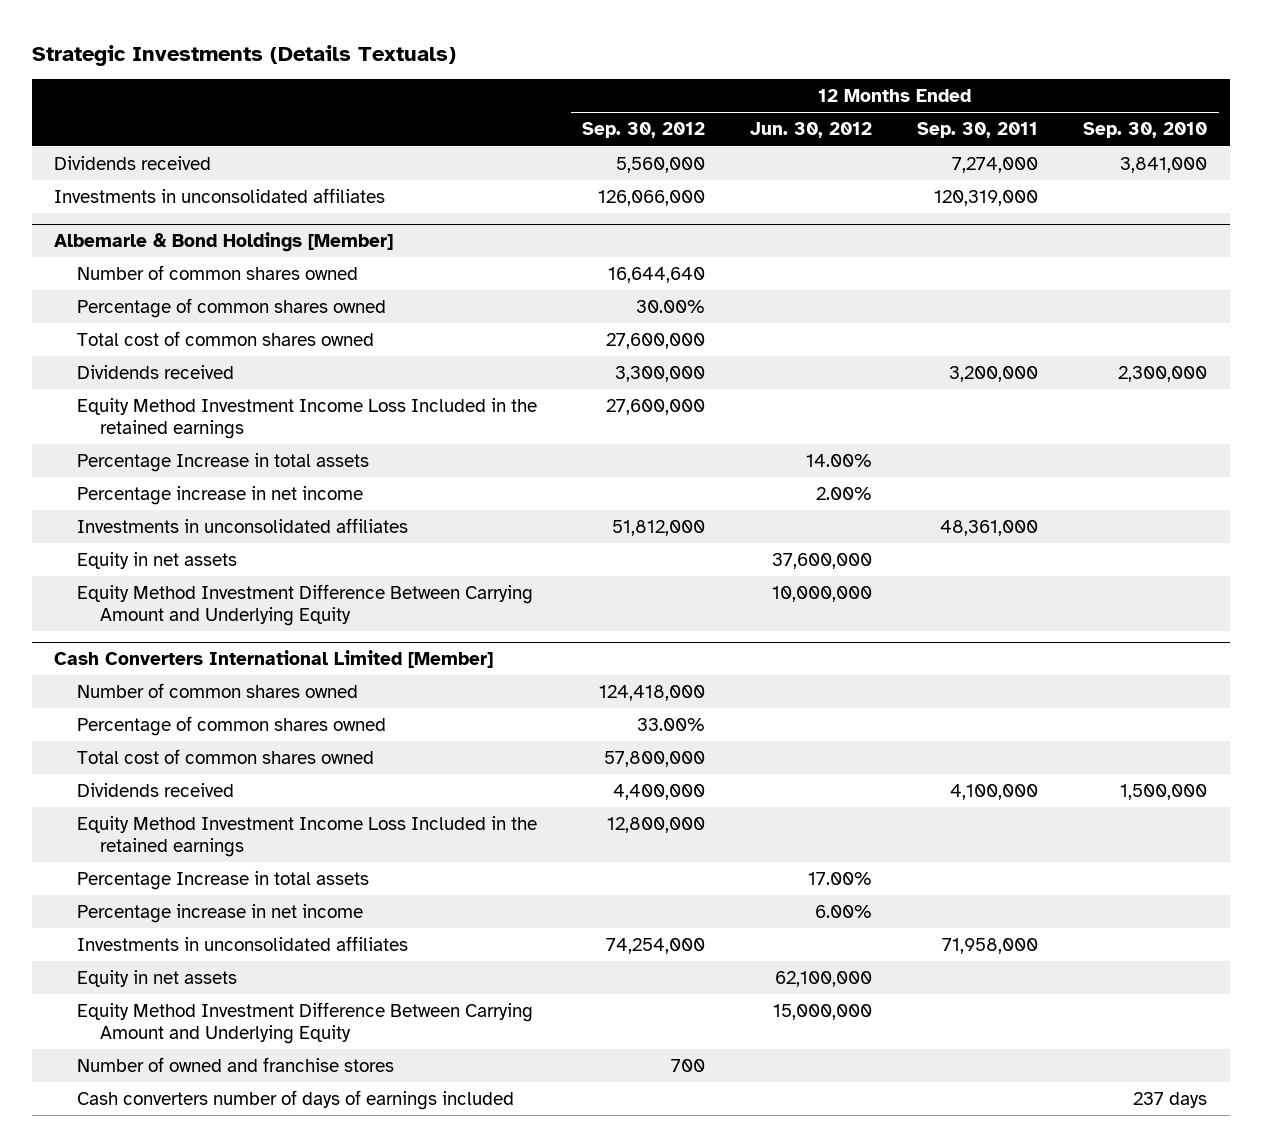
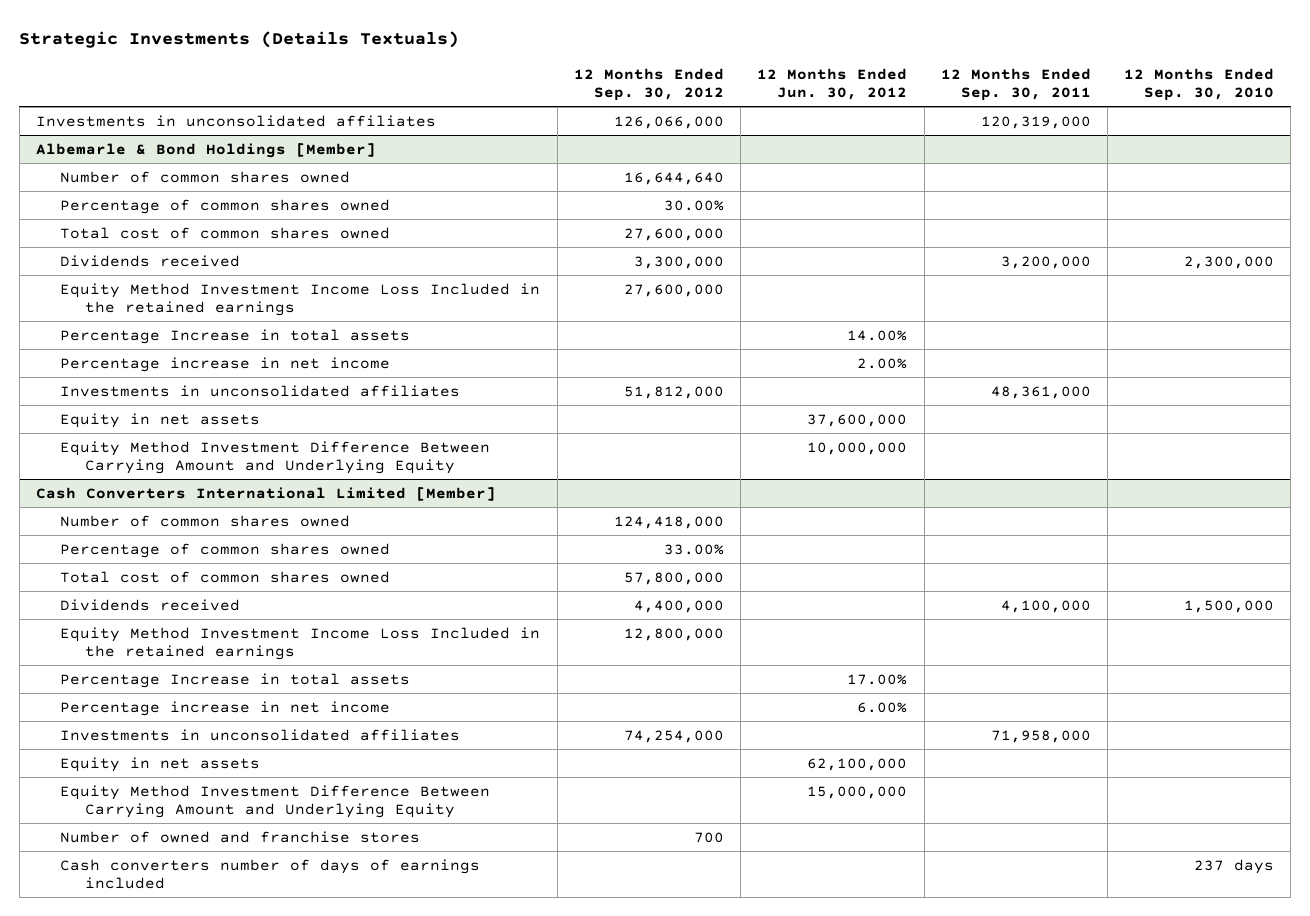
- Dividends received | 5,560,000 | | 7,274,000 | 3,841,000

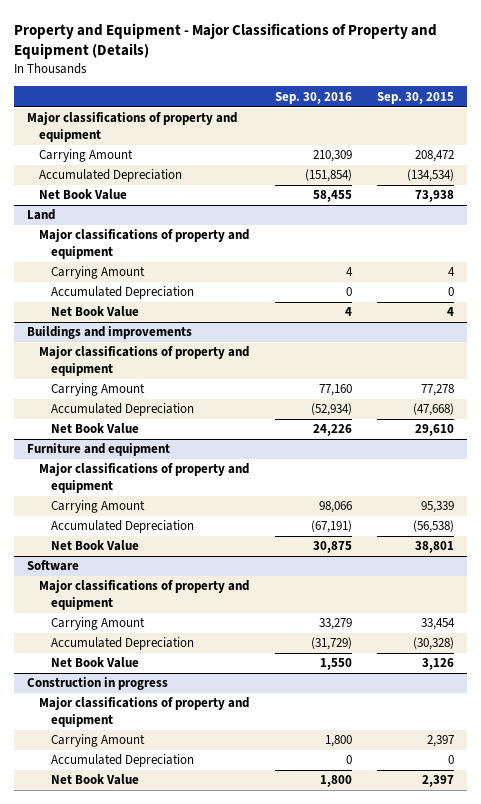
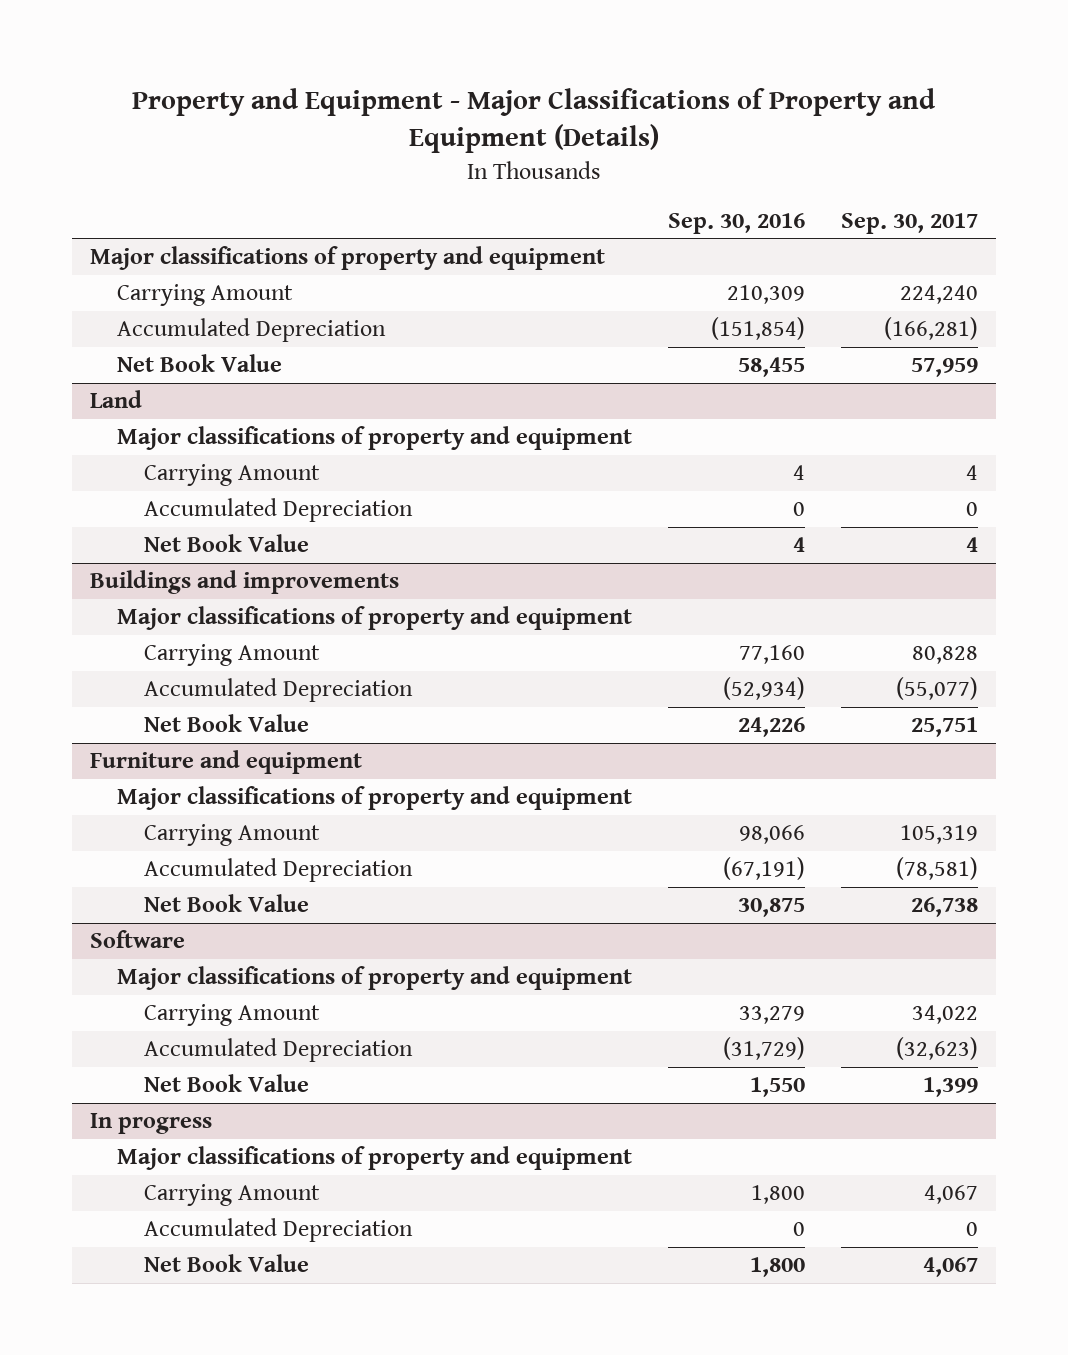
- | Sep. 30, 2016 | Sep. 30, 2015
+ | Sep. 30, 2016 | Sep. 30, 2017
- Construction in progress
+ In progress

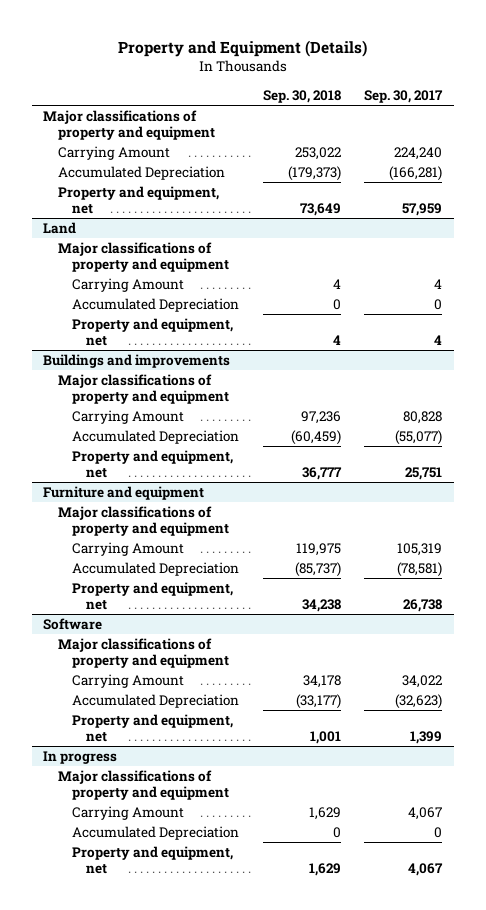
- Property and Equipment - Major Classifications of Property and Equipment (Details)
+ Property and Equipment (Details)
- | Sep. 30, 2016 | Sep. 30, 2017
+ | Sep. 30, 2018 | Sep. 30, 2017
- Net Book Value | 58,455 | 57,959
+ Property and equipment, net | 73,649 | 57,959
@ Land
- Net Book Value | 4 | 4
+ Property and equipment, net | 4 | 4
@ Buildings and improvements
- Net Book Value | 24,226 | 25,751
+ Property and equipment, net | 36,777 | 25,751
@ Furniture and equipment
- Net Book Value | 30,875 | 26,738
+ Property and equipment, net | 34,238 | 26,738
@ Software
- Net Book Value | 1,550 | 1,399
+ Property and equipment, net | 1,001 | 1,399
@ In progress
- Net Book Value | 1,800 | 4,067
+ Property and equipment, net | 1,629 | 4,067

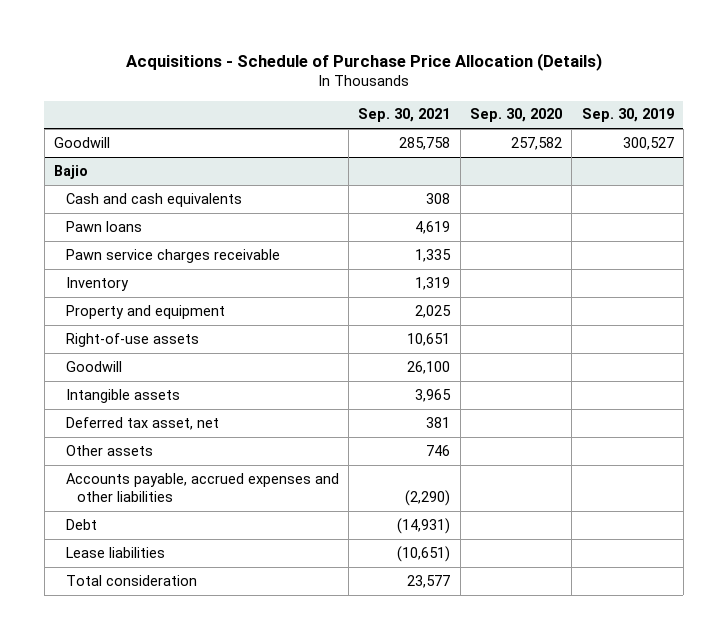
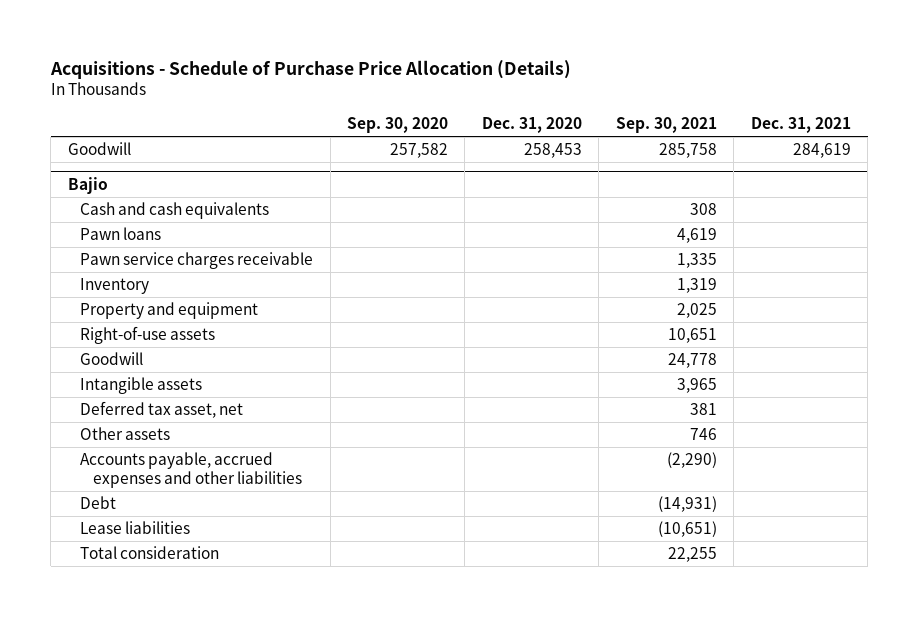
- | Sep. 30, 2021 | Sep. 30, 2020 | Sep. 30, 2019
+ | Sep. 30, 2020 | Dec. 31, 2020 | Sep. 30, 2021 | Dec. 31, 2021
@ Bajio
- Goodwill | 26,100 | |
+ Goodwill | | | 24,778 |
- Total consideration | 23,577 | |
+ Total consideration | | | 22,255 |

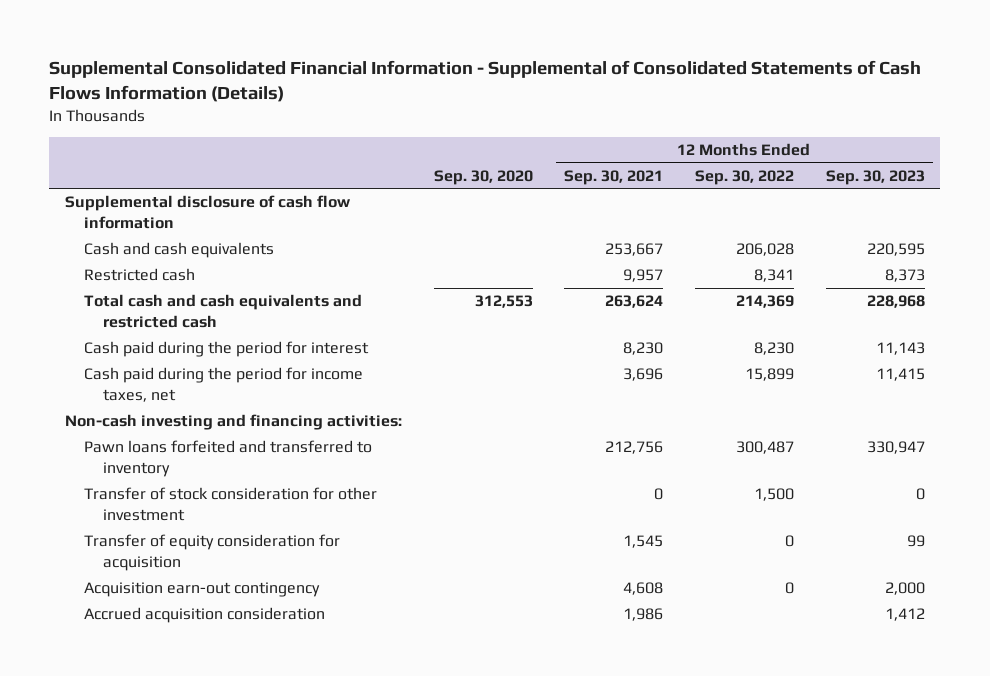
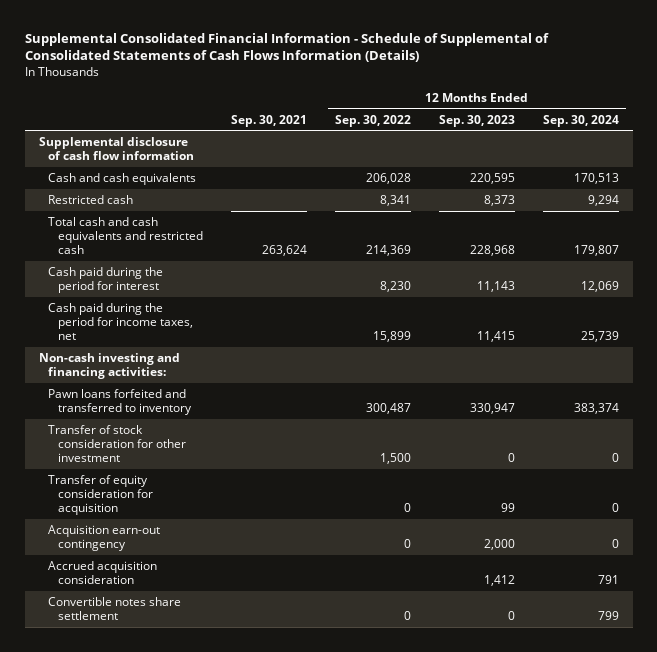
- Supplemental Consolidated Financial Information - Supplemental of Consolidated Statements of Cash Flows Information (Details)
+ Supplemental Consolidated Financial Information - Schedule of Supplemental of Consolidated Statements of Cash Flows Information (Details)
- | Sep. 30, 2020 | 12 Months Ended Sep. 30, 2021 | 12 Months Ended Sep. 30, 2022 | 12 Months Ended Sep. 30, 2023
+ | Sep. 30, 2021 | 12 Months Ended Sep. 30, 2022 | 12 Months Ended Sep. 30, 2023 | 12 Months Ended Sep. 30, 2024
+ Convertible notes share settlement | | 0 | 0 | 799

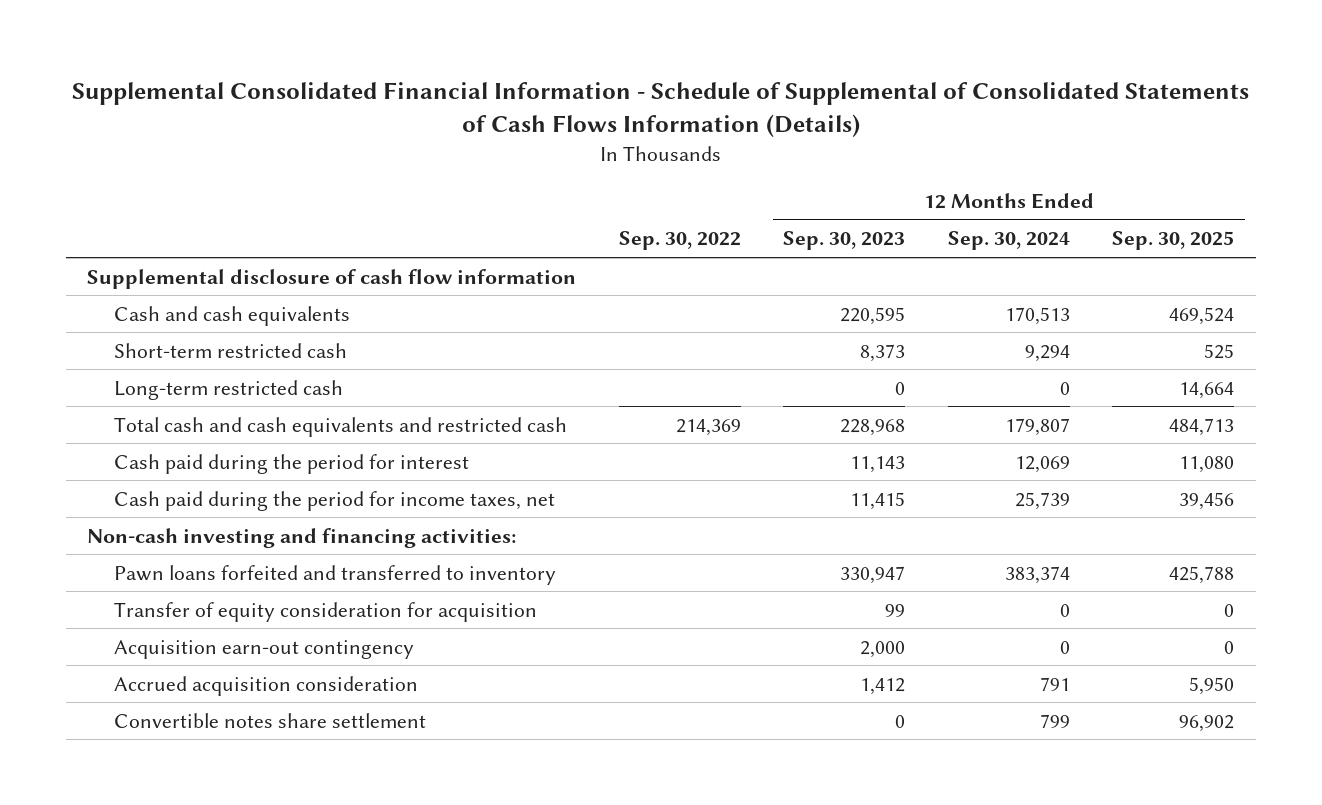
- | Sep. 30, 2021 | 12 Months Ended Sep. 30, 2022 | 12 Months Ended Sep. 30, 2023 | 12 Months Ended Sep. 30, 2024
+ | Sep. 30, 2022 | 12 Months Ended Sep. 30, 2023 | 12 Months Ended Sep. 30, 2024 | 12 Months Ended Sep. 30, 2025
- Restricted cash | | 8,341 | 8,373 | 9,294
+ Short-term restricted cash | | 8,373 | 9,294 | 525
+ Long-term restricted cash | | 0 | 0 | 14,664
- Transfer of stock consideration for other investment | | 1,500 | 0 | 0

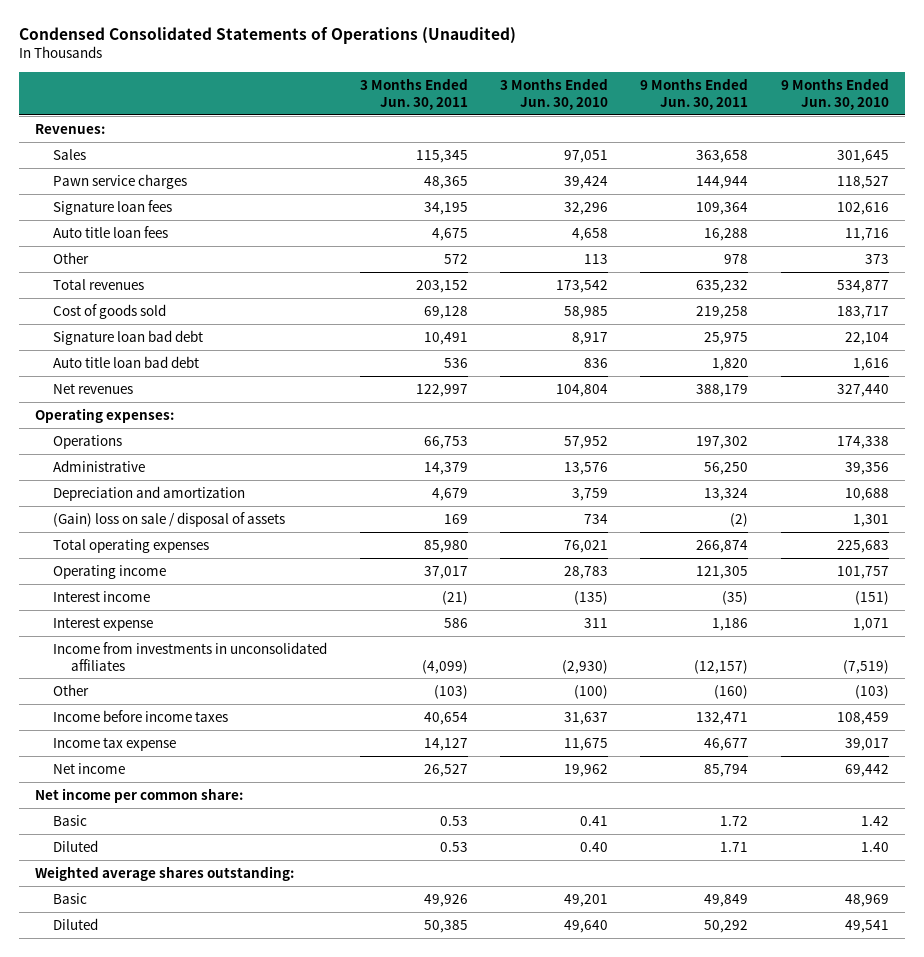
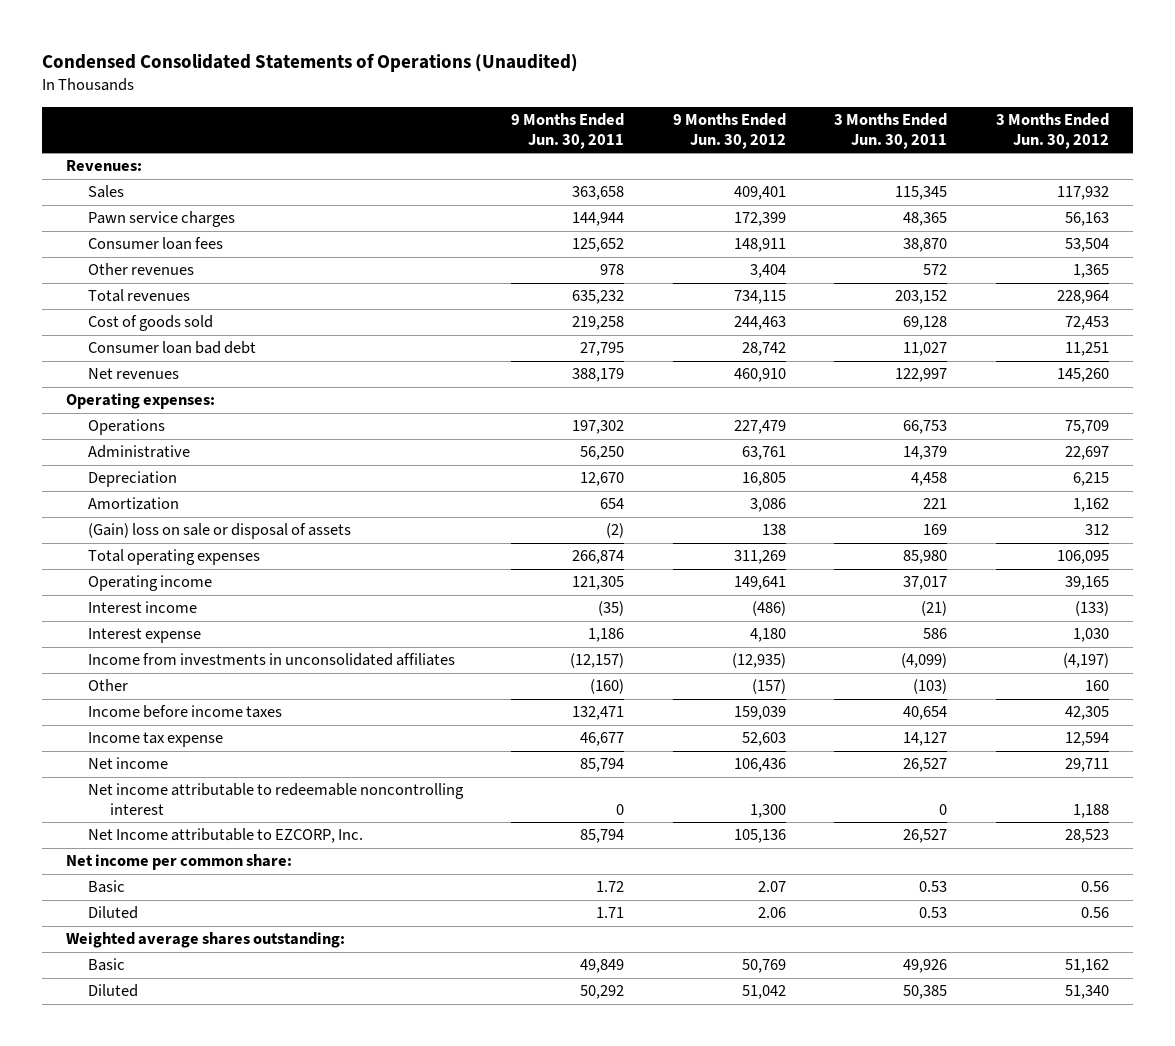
- | 3 Months Ended Jun. 30, 2011 | 3 Months Ended Jun. 30, 2010 | 9 Months Ended Jun. 30, 2011 | 9 Months Ended Jun. 30, 2010
+ | 9 Months Ended Jun. 30, 2011 | 9 Months Ended Jun. 30, 2012 | 3 Months Ended Jun. 30, 2011 | 3 Months Ended Jun. 30, 2012
- Signature loan fees | 34,195 | 32,296 | 109,364 | 102,616
- Auto title loan fees | 4,675 | 4,658 | 16,288 | 11,716
- Other | 572 | 113 | 978 | 373
+ Consumer loan fees | 125,652 | 148,911 | 38,870 | 53,504
+ Other revenues | 978 | 3,404 | 572 | 1,365
- Signature loan bad debt | 10,491 | 8,917 | 25,975 | 22,104
- Auto title loan bad debt | 536 | 836 | 1,820 | 1,616
+ Consumer loan bad debt | 27,795 | 28,742 | 11,027 | 11,251
- Depreciation and amortization | 4,679 | 3,759 | 13,324 | 10,688
- (Gain) loss on sale / disposal of assets | 169 | 734 | (2) | 1,301
+ Depreciation | 12,670 | 16,805 | 4,458 | 6,215
+ Amortization | 654 | 3,086 | 221 | 1,162
+ (Gain) loss on sale or disposal of assets | (2) | 138 | 169 | 312
+ Net income attributable to redeemable noncontrolling interest | 0 | 1,300 | 0 | 1,188
+ Net Income attributable to EZCORP, Inc. | 85,794 | 105,136 | 26,527 | 28,523

